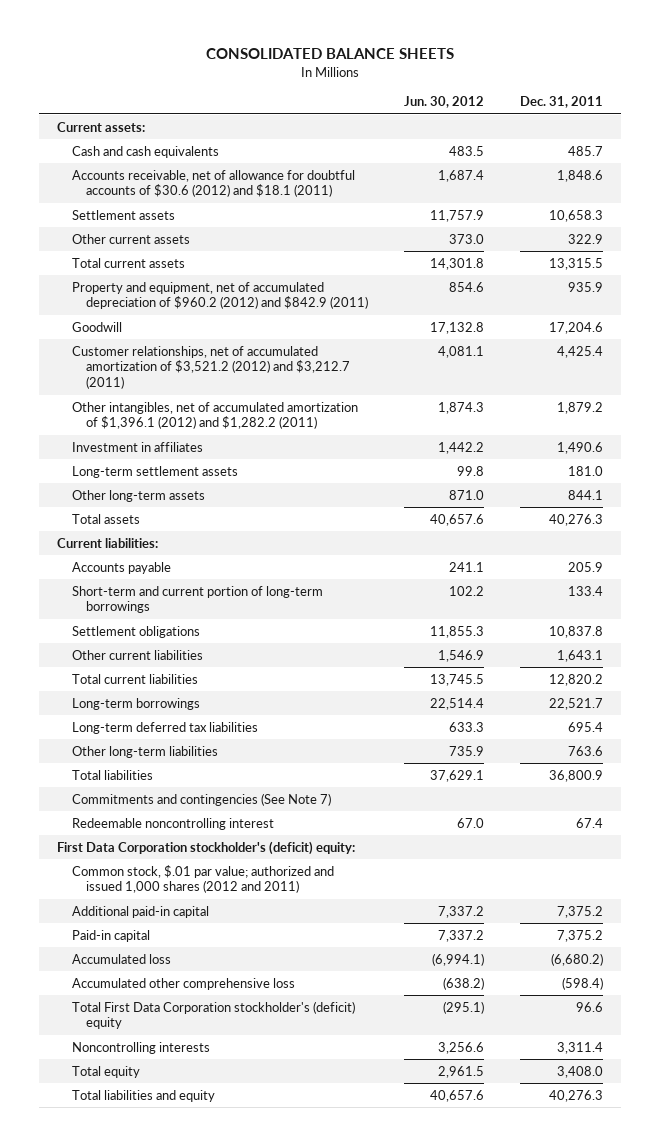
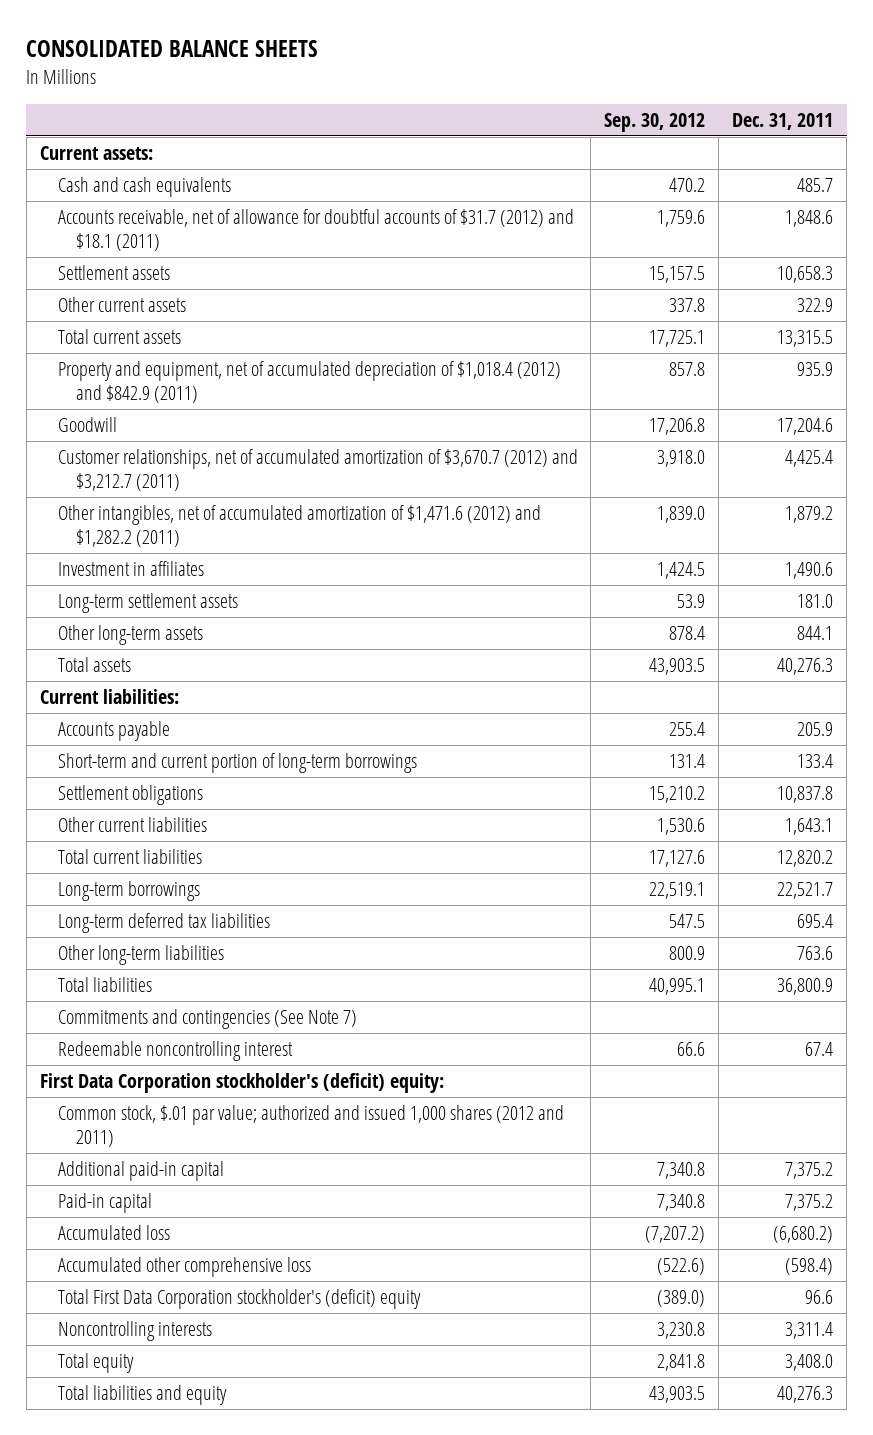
- | Jun. 30, 2012 | Dec. 31, 2011
+ | Sep. 30, 2012 | Dec. 31, 2011
- Accounts receivable, net of allowance for doubtful accounts of $30.6 (2012) and $18.1 (2011) | 1,687.4 | 1,848.6
+ Accounts receivable, net of allowance for doubtful accounts of $31.7 (2012) and $18.1 (2011) | 1,759.6 | 1,848.6
- Property and equipment, net of accumulated depreciation of $960.2 (2012) and $842.9 (2011) | 854.6 | 935.9
+ Property and equipment, net of accumulated depreciation of $1,018.4 (2012) and $842.9 (2011) | 857.8 | 935.9
- Customer relationships, net of accumulated amortization of $3,521.2 (2012) and $3,212.7 (2011) | 4,081.1 | 4,425.4
- Other intangibles, net of accumulated amortization of $1,396.1 (2012) and $1,282.2 (2011) | 1,874.3 | 1,879.2
+ Customer relationships, net of accumulated amortization of $3,670.7 (2012) and $3,212.7 (2011) | 3,918.0 | 4,425.4
+ Other intangibles, net of accumulated amortization of $1,471.6 (2012) and $1,282.2 (2011) | 1,839.0 | 1,879.2

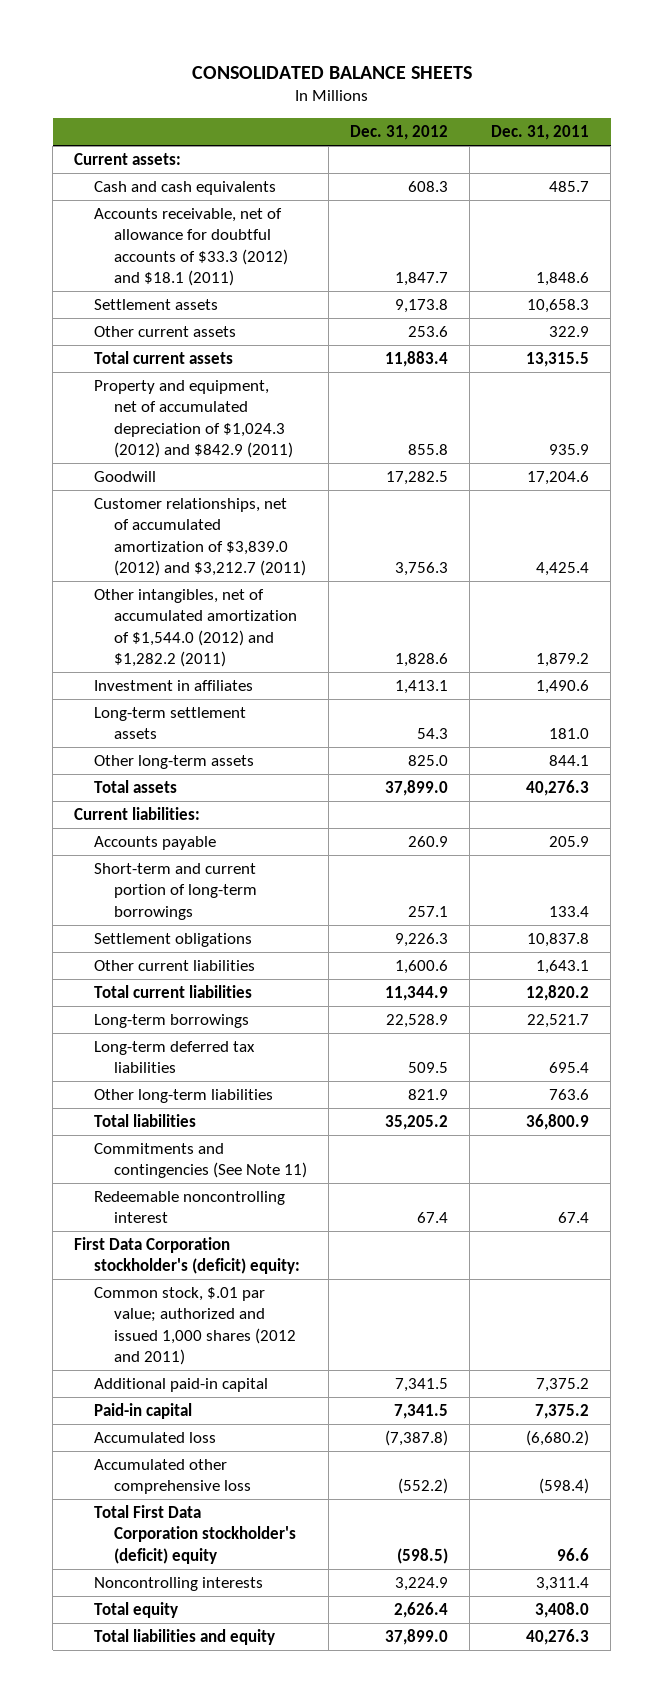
- | Sep. 30, 2012 | Dec. 31, 2011
+ | Dec. 31, 2012 | Dec. 31, 2011
- Accounts receivable, net of allowance for doubtful accounts of $31.7 (2012) and $18.1 (2011) | 1,759.6 | 1,848.6
+ Accounts receivable, net of allowance for doubtful accounts of $33.3 (2012) and $18.1 (2011) | 1,847.7 | 1,848.6
- Property and equipment, net of accumulated depreciation of $1,018.4 (2012) and $842.9 (2011) | 857.8 | 935.9
+ Property and equipment, net of accumulated depreciation of $1,024.3 (2012) and $842.9 (2011) | 855.8 | 935.9
- Customer relationships, net of accumulated amortization of $3,670.7 (2012) and $3,212.7 (2011) | 3,918.0 | 4,425.4
- Other intangibles, net of accumulated amortization of $1,471.6 (2012) and $1,282.2 (2011) | 1,839.0 | 1,879.2
+ Customer relationships, net of accumulated amortization of $3,839.0 (2012) and $3,212.7 (2011) | 3,756.3 | 4,425.4
+ Other intangibles, net of accumulated amortization of $1,544.0 (2012) and $1,282.2 (2011) | 1,828.6 | 1,879.2
- Commitments and contingencies (See Note 7)
+ Commitments and contingencies (See Note 11)

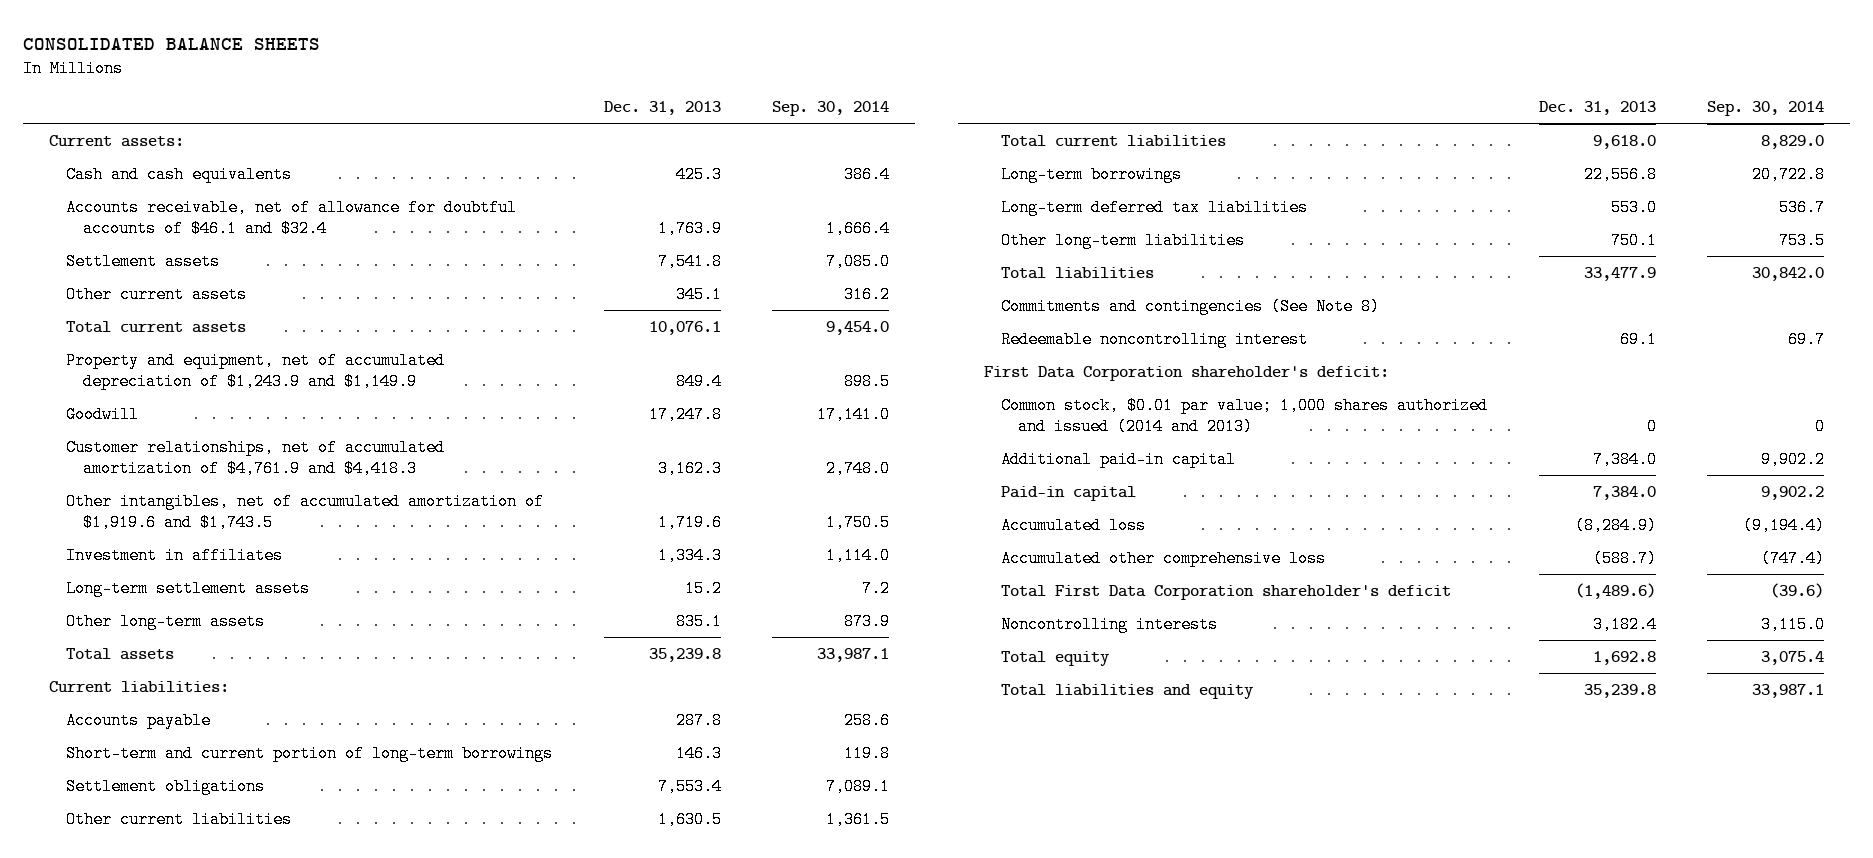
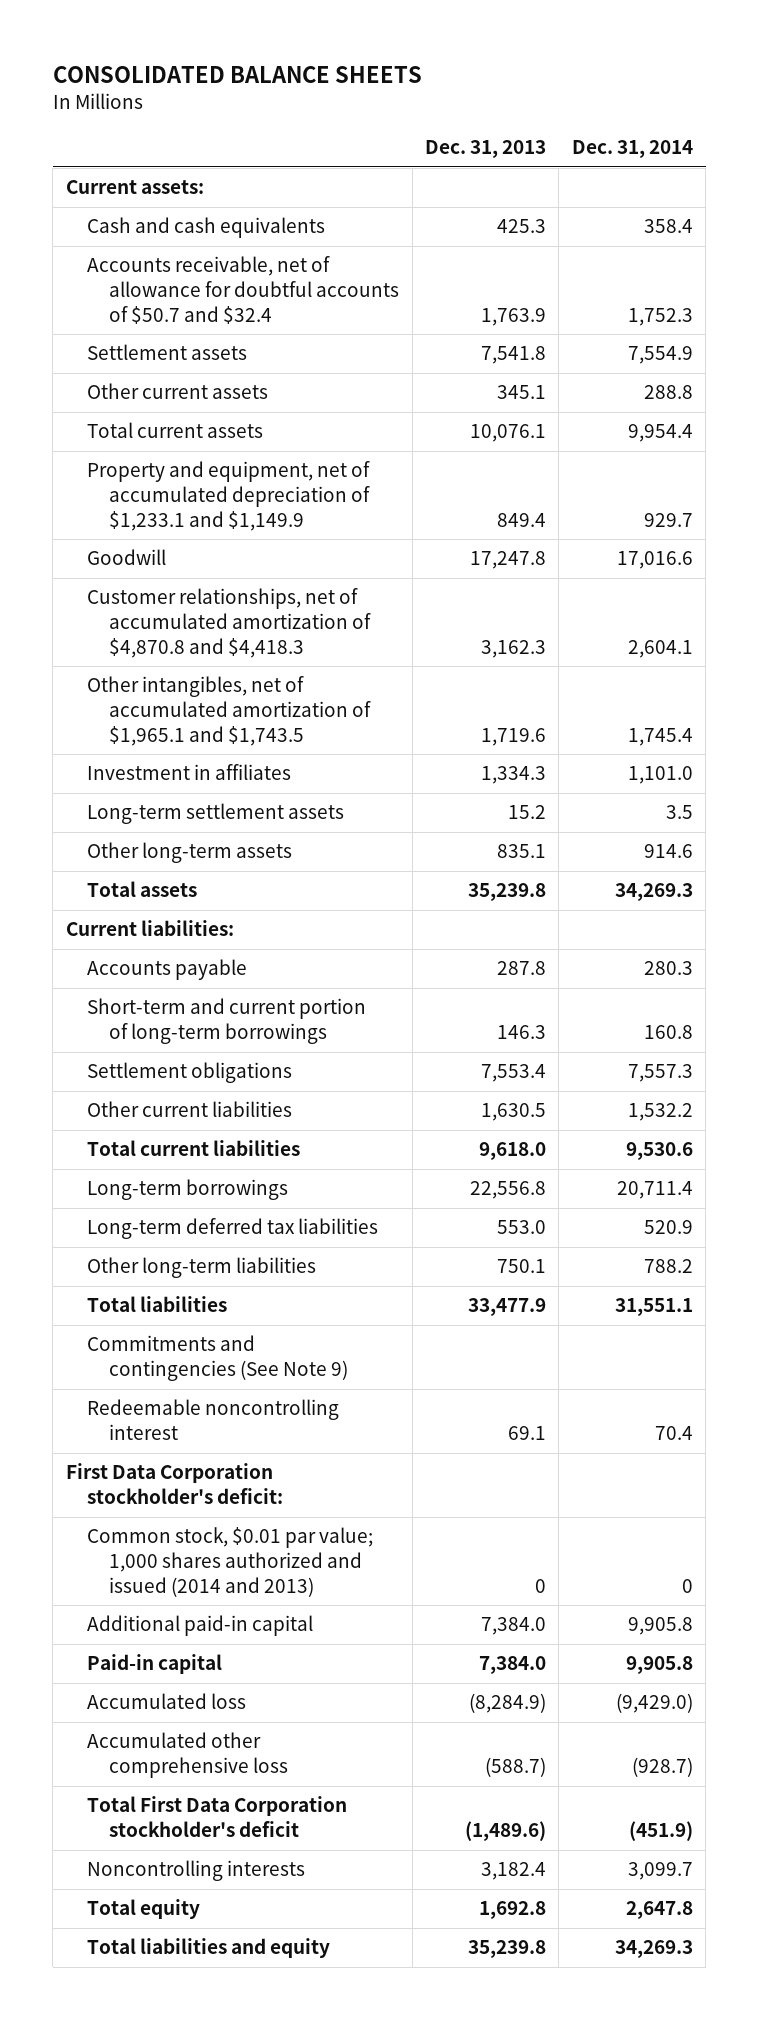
- | Dec. 31, 2013 | Sep. 30, 2014
+ | Dec. 31, 2013 | Dec. 31, 2014
- Accounts receivable, net of allowance for doubtful accounts of $46.1 and $32.4 | 1,763.9 | 1,666.4
+ Accounts receivable, net of allowance for doubtful accounts of $50.7 and $32.4 | 1,763.9 | 1,752.3
- Property and equipment, net of accumulated depreciation of $1,243.9 and $1,149.9 | 849.4 | 898.5
+ Property and equipment, net of accumulated depreciation of $1,233.1 and $1,149.9 | 849.4 | 929.7
- Customer relationships, net of accumulated amortization of $4,761.9 and $4,418.3 | 3,162.3 | 2,748.0
- Other intangibles, net of accumulated amortization of $1,919.6 and $1,743.5 | 1,719.6 | 1,750.5
+ Customer relationships, net of accumulated amortization of $4,870.8 and $4,418.3 | 3,162.3 | 2,604.1
+ Other intangibles, net of accumulated amortization of $1,965.1 and $1,743.5 | 1,719.6 | 1,745.4
- Commitments and contingencies (See Note 8)
+ Commitments and contingencies (See Note 9)
- First Data Corporation shareholder's deficit:
+ First Data Corporation stockholder's deficit:
- Total First Data Corporation shareholder's deficit | (1,489.6) | (39.6)
+ Total First Data Corporation stockholder's deficit | (1,489.6) | (451.9)

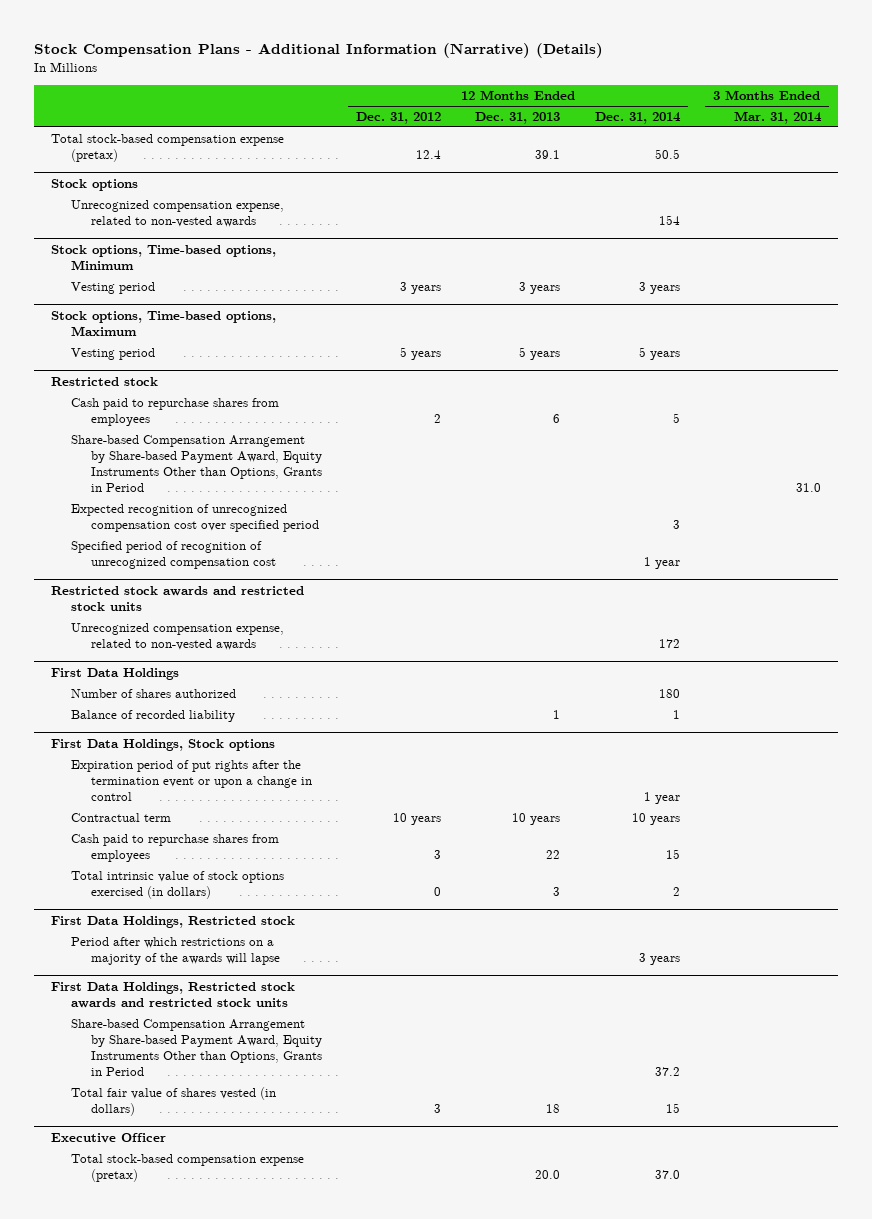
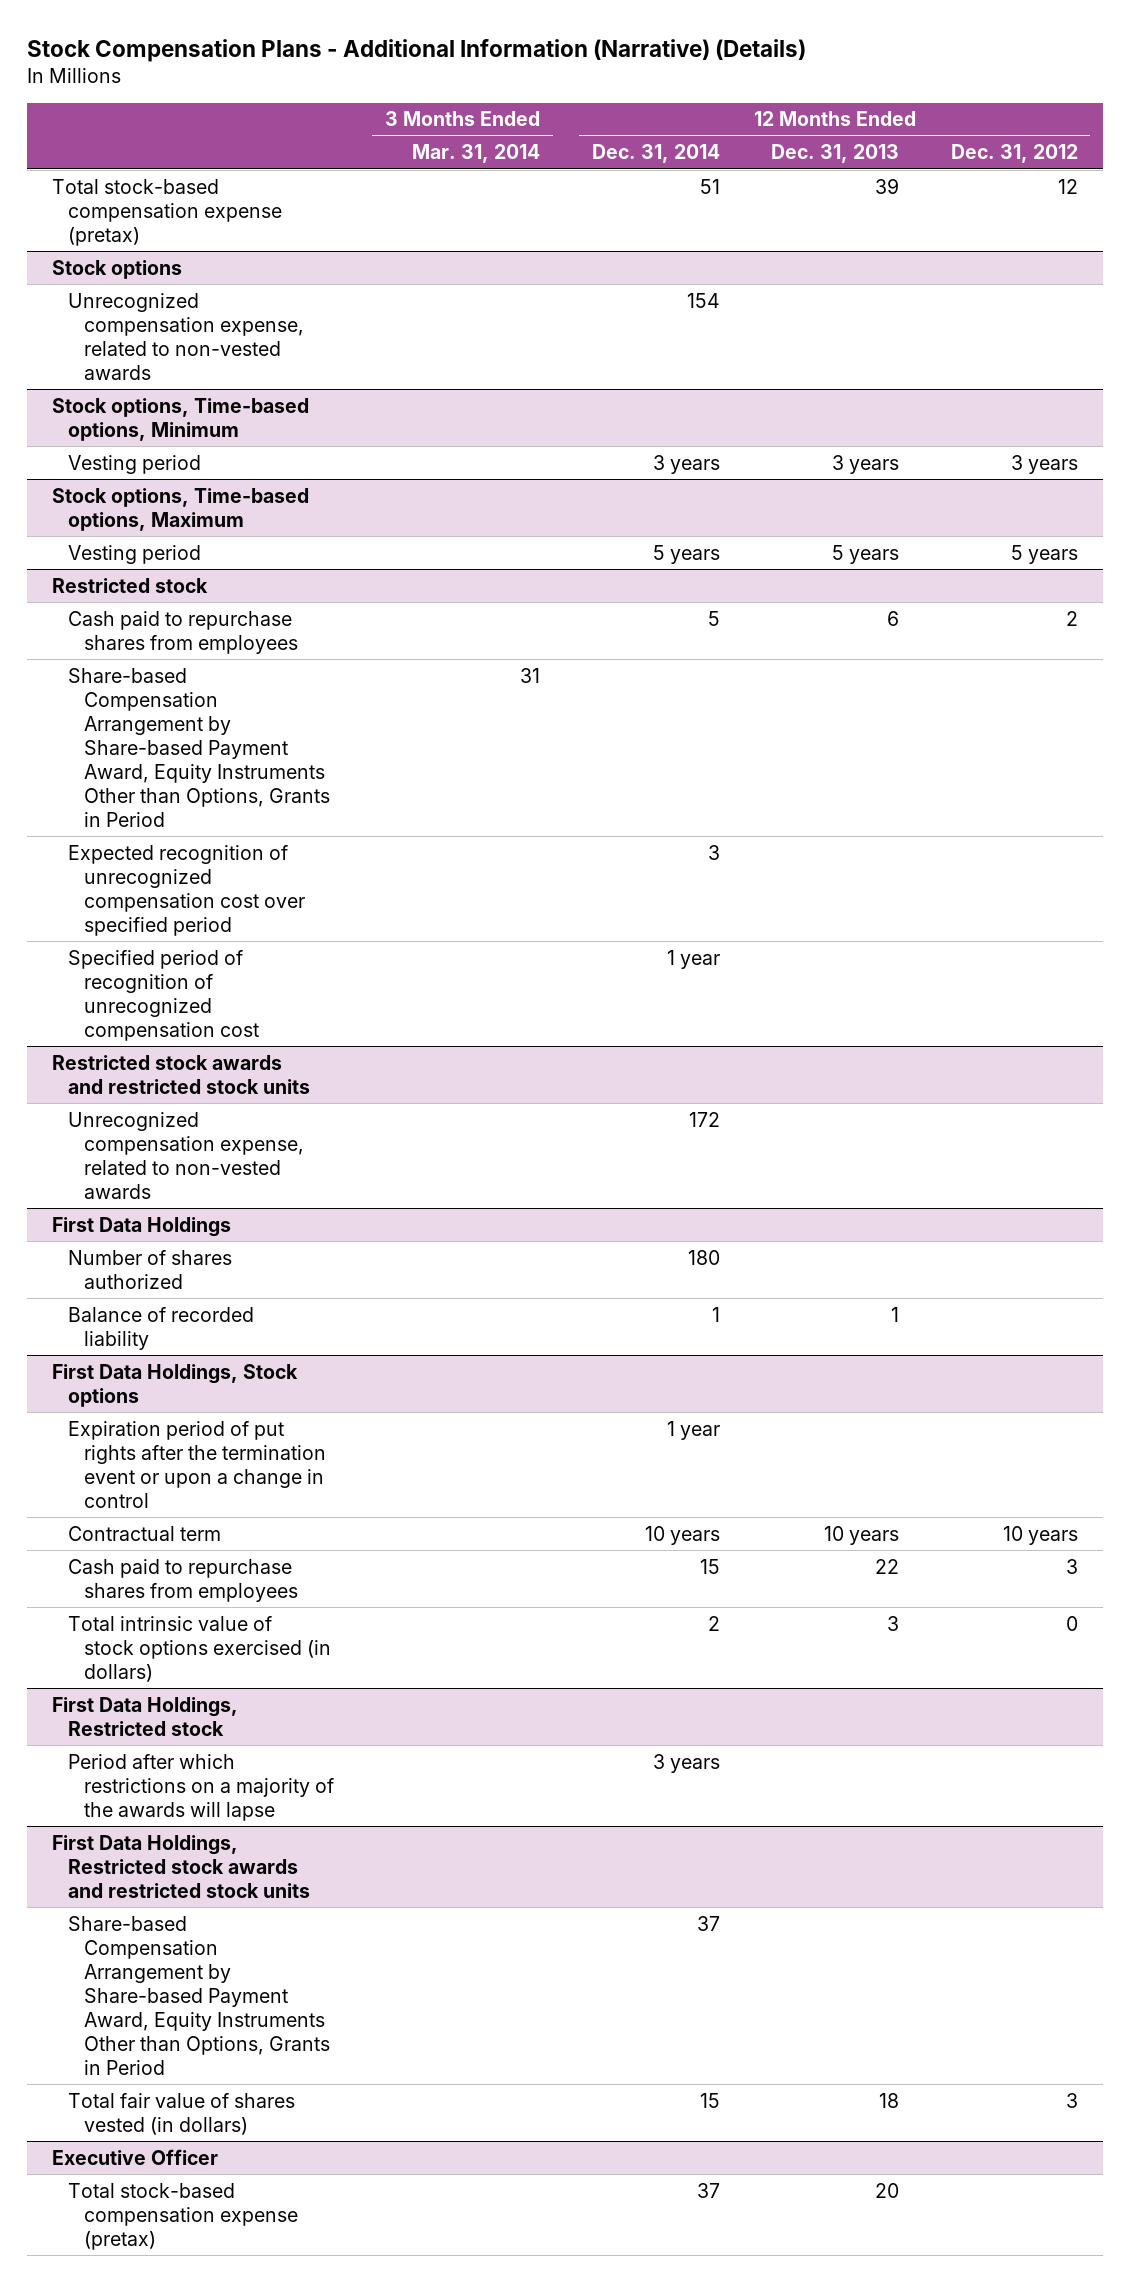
- | 12 Months Ended Dec. 31, 2012 | 12 Months Ended Dec. 31, 2013 | 12 Months Ended Dec. 31, 2014 | 3 Months Ended Mar. 31, 2014
+ | 3 Months Ended Mar. 31, 2014 | 12 Months Ended Dec. 31, 2014 | 12 Months Ended Dec. 31, 2013 | 12 Months Ended Dec. 31, 2012
- Total stock-based compensation expense (pretax) | 12.4 | 39.1 | 50.5 |
+ Total stock-based compensation expense (pretax) | | 51 | 39 | 12
@ Restricted stock
- Share-based Compensation Arrangement by Share-based Payment Award, Equity Instruments Other than Options, Grants in Period | | | | 31.0
+ Share-based Compensation Arrangement by Share-based Payment Award, Equity Instruments Other than Options, Grants in Period | 31 | | |
@ First Data Holdings, Restricted stock awards and restricted stock units
- Share-based Compensation Arrangement by Share-based Payment Award, Equity Instruments Other than Options, Grants in Period | | | 37.2 |
+ Share-based Compensation Arrangement by Share-based Payment Award, Equity Instruments Other than Options, Grants in Period | | 37 | |
@ Executive Officer
- Total stock-based compensation expense (pretax) | | 20.0 | 37.0 |
+ Total stock-based compensation expense (pretax) | | 37 | 20 |

